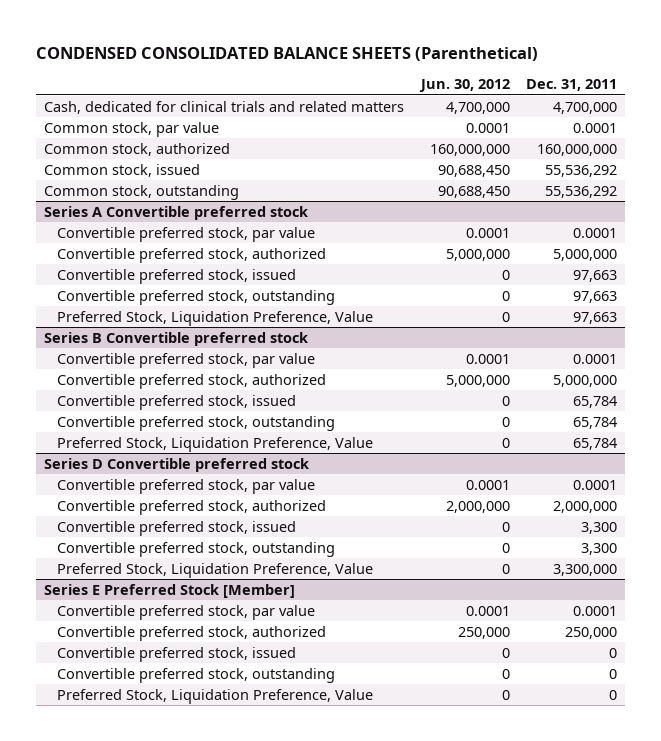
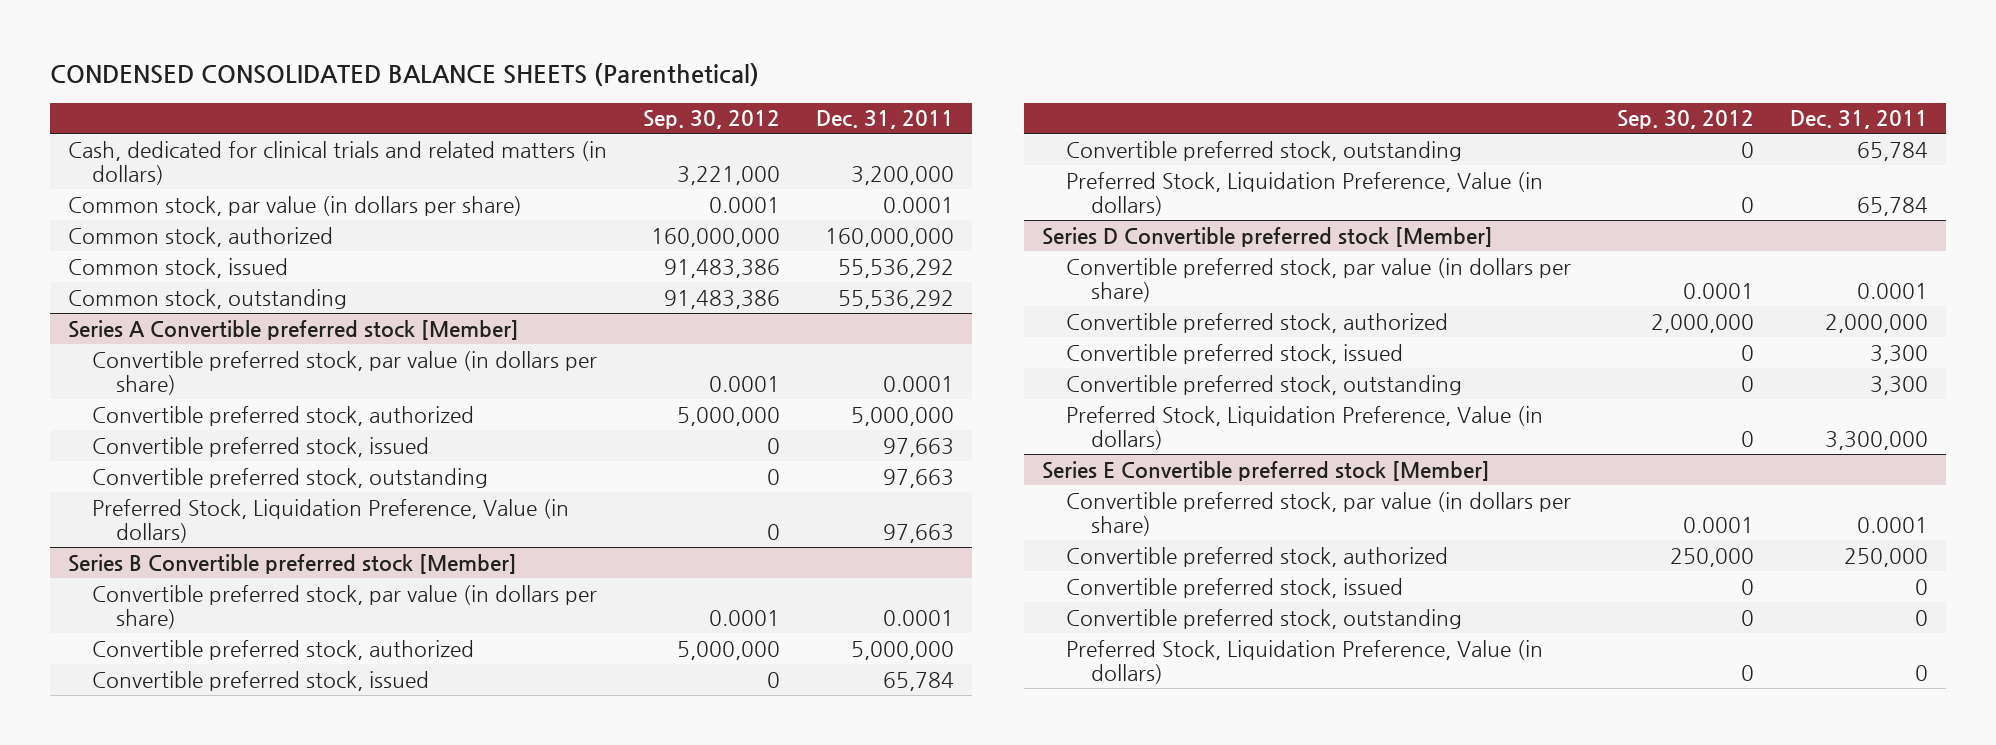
- | Jun. 30, 2012 | Dec. 31, 2011
+ | Sep. 30, 2012 | Dec. 31, 2011
- Cash, dedicated for clinical trials and related matters | 4,700,000 | 4,700,000
- Common stock, par value | 0.0001 | 0.0001
+ Cash, dedicated for clinical trials and related matters (in dollars) | 3,221,000 | 3,200,000
+ Common stock, par value (in dollars per share) | 0.0001 | 0.0001
- Series A Convertible preferred stock
- Convertible preferred stock, par value | 0.0001 | 0.0001
+ Series A Convertible preferred stock [Member]
+ Convertible preferred stock, par value (in dollars per share) | 0.0001 | 0.0001
- Preferred Stock, Liquidation Preference, Value | 0 | 97,663
- Series B Convertible preferred stock
- Convertible preferred stock, par value | 0.0001 | 0.0001
+ Preferred Stock, Liquidation Preference, Value (in dollars) | 0 | 97,663
+ Series B Convertible preferred stock [Member]
+ Convertible preferred stock, par value (in dollars per share) | 0.0001 | 0.0001
- Preferred Stock, Liquidation Preference, Value | 0 | 65,784
- Series D Convertible preferred stock
- Convertible preferred stock, par value | 0.0001 | 0.0001
+ Preferred Stock, Liquidation Preference, Value (in dollars) | 0 | 65,784
+ Series D Convertible preferred stock [Member]
+ Convertible preferred stock, par value (in dollars per share) | 0.0001 | 0.0001
- Preferred Stock, Liquidation Preference, Value | 0 | 3,300,000
- Series E Preferred Stock [Member]
- Convertible preferred stock, par value | 0.0001 | 0.0001
+ Preferred Stock, Liquidation Preference, Value (in dollars) | 0 | 3,300,000
+ Series E Convertible preferred stock [Member]
+ Convertible preferred stock, par value (in dollars per share) | 0.0001 | 0.0001
- Preferred Stock, Liquidation Preference, Value | 0 | 0
+ Preferred Stock, Liquidation Preference, Value (in dollars) | 0 | 0

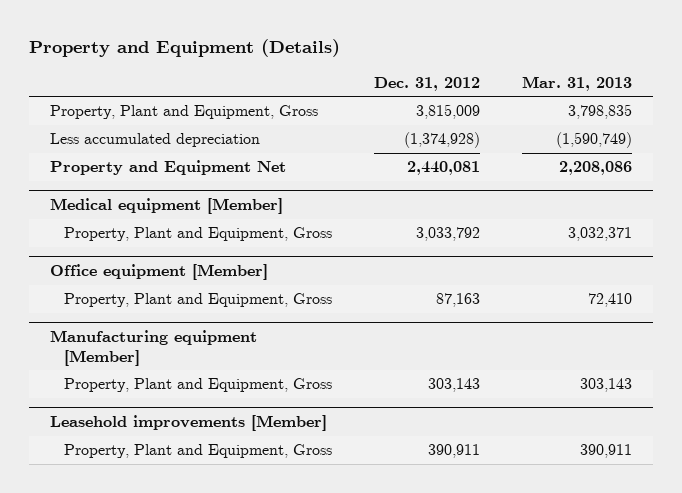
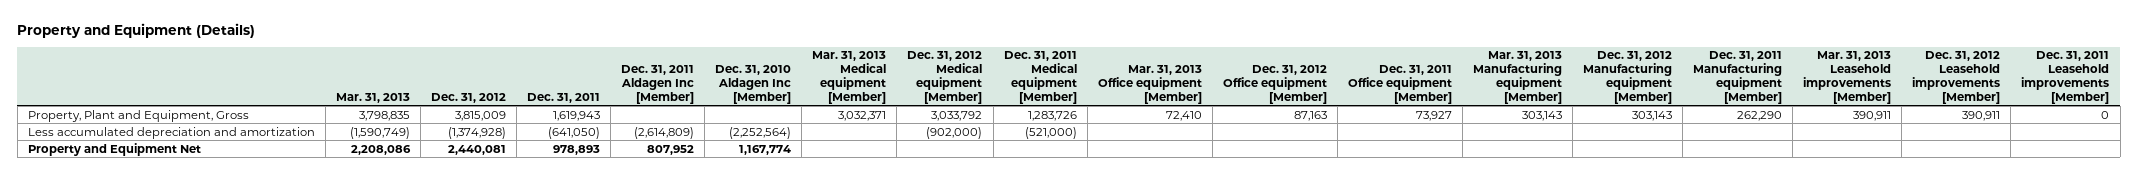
- | Dec. 31, 2012 | Mar. 31, 2013
+ | Mar. 31, 2013 | Dec. 31, 2012 | Dec. 31, 2011 | Dec. 31, 2011 Aldagen Inc [Member] | Dec. 31, 2010 Aldagen Inc [Member] | Mar. 31, 2013 Medical equipment [Member] | Dec. 31, 2012 Medical equipment [Member] | Dec. 31, 2011 Medical equipment [Member] | Mar. 31, 2013 Office equipment [Member] | Dec. 31, 2012 Office equipment [Member] | Dec. 31, 2011 Office equipment [Member] | Mar. 31, 2013 Manufacturing equipment [Member] | Dec. 31, 2012 Manufacturing equipment [Member] | Dec. 31, 2011 Manufacturing equipment [Member] | Mar. 31, 2013 Leasehold improvements [Member] | Dec. 31, 2012 Leasehold improvements [Member] | Dec. 31, 2011 Leasehold improvements [Member]
- Less accumulated depreciation | (1,374,928) | (1,590,749)
+ Less accumulated depreciation and amortization | (1,590,749) | (1,374,928) | (641,050) | (2,614,809) | (2,252,564) | | (902,000) | (521,000) | | | | | | | | |
- Medical equipment [Member]
- Property, Plant and Equipment, Gross | 3,033,792 | 3,032,371
- Office equipment [Member]
- Property, Plant and Equipment, Gross | 87,163 | 72,410
- Manufacturing equipment [Member]
- Property, Plant and Equipment, Gross | 303,143 | 303,143
- Leasehold improvements [Member]
- Property, Plant and Equipment, Gross | 390,911 | 390,911

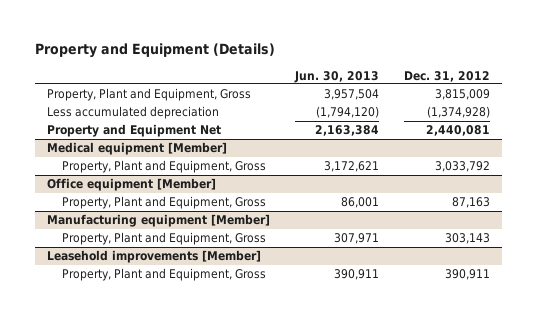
- | Mar. 31, 2013 | Dec. 31, 2012 | Dec. 31, 2011 | Dec. 31, 2011 Aldagen Inc [Member] | Dec. 31, 2010 Aldagen Inc [Member] | Mar. 31, 2013 Medical equipment [Member] | Dec. 31, 2012 Medical equipment [Member] | Dec. 31, 2011 Medical equipment [Member] | Mar. 31, 2013 Office equipment [Member] | Dec. 31, 2012 Office equipment [Member] | Dec. 31, 2011 Office equipment [Member] | Mar. 31, 2013 Manufacturing equipment [Member] | Dec. 31, 2012 Manufacturing equipment [Member] | Dec. 31, 2011 Manufacturing equipment [Member] | Mar. 31, 2013 Leasehold improvements [Member] | Dec. 31, 2012 Leasehold improvements [Member] | Dec. 31, 2011 Leasehold improvements [Member]
+ | Jun. 30, 2013 | Dec. 31, 2012
- Less accumulated depreciation and amortization | (1,590,749) | (1,374,928) | (641,050) | (2,614,809) | (2,252,564) | | (902,000) | (521,000) | | | | | | | | |
+ Less accumulated depreciation | (1,794,120) | (1,374,928)
+ Medical equipment [Member]
+ Property, Plant and Equipment, Gross | 3,172,621 | 3,033,792
+ Office equipment [Member]
+ Property, Plant and Equipment, Gross | 86,001 | 87,163
+ Manufacturing equipment [Member]
+ Property, Plant and Equipment, Gross | 307,971 | 303,143
+ Leasehold improvements [Member]
+ Property, Plant and Equipment, Gross | 390,911 | 390,911

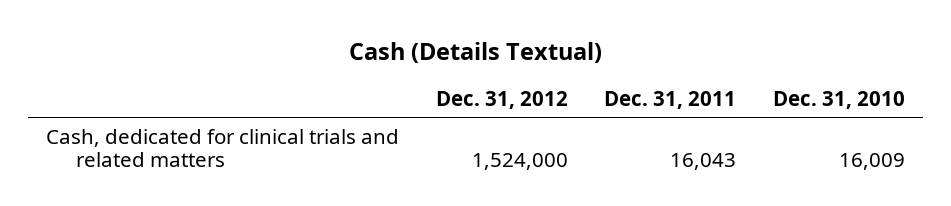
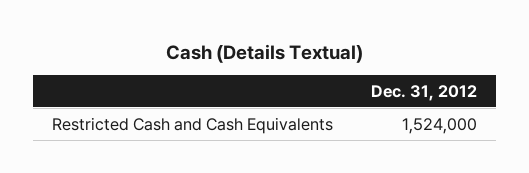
- | Dec. 31, 2012 | Dec. 31, 2011 | Dec. 31, 2010
+ | Dec. 31, 2012
- Cash, dedicated for clinical trials and related matters | 1,524,000 | 16,043 | 16,009
+ Restricted Cash and Cash Equivalents | 1,524,000

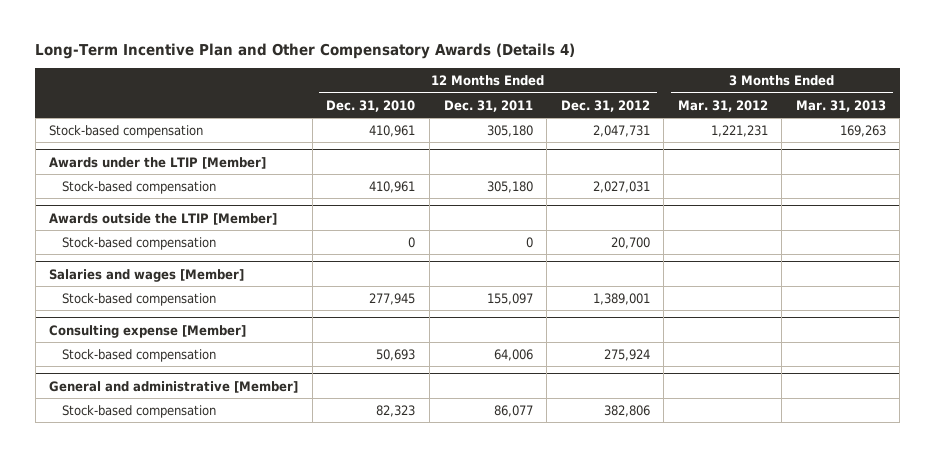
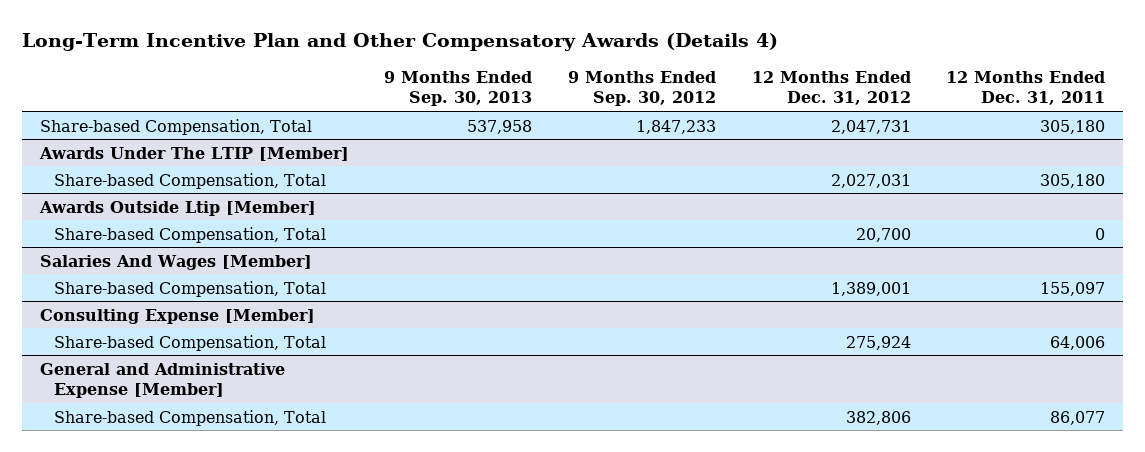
- | 12 Months Ended Dec. 31, 2010 | 12 Months Ended Dec. 31, 2011 | 12 Months Ended Dec. 31, 2012 | 3 Months Ended Mar. 31, 2012 | 3 Months Ended Mar. 31, 2013
+ | 9 Months Ended Sep. 30, 2013 | 9 Months Ended Sep. 30, 2012 | 12 Months Ended Dec. 31, 2012 | 12 Months Ended Dec. 31, 2011
- Stock-based compensation | 410,961 | 305,180 | 2,047,731 | 1,221,231 | 169,263
- Awards under the LTIP [Member]
- Stock-based compensation | 410,961 | 305,180 | 2,027,031 | |
- Awards outside the LTIP [Member]
- Stock-based compensation | 0 | 0 | 20,700 | |
- Salaries and wages [Member]
- Stock-based compensation | 277,945 | 155,097 | 1,389,001 | |
- Consulting expense [Member]
- Stock-based compensation | 50,693 | 64,006 | 275,924 | |
- General and administrative [Member]
- Stock-based compensation | 82,323 | 86,077 | 382,806 | |
+ Share-based Compensation, Total | 537,958 | 1,847,233 | 2,047,731 | 305,180
+ Awards Under The LTIP [Member]
+ Share-based Compensation, Total | | | 2,027,031 | 305,180
+ Awards Outside Ltip [Member]
+ Share-based Compensation, Total | | | 20,700 | 0
+ Salaries And Wages [Member]
+ Share-based Compensation, Total | | | 1,389,001 | 155,097
+ Consulting Expense [Member]
+ Share-based Compensation, Total | | | 275,924 | 64,006
+ General and Administrative Expense [Member]
+ Share-based Compensation, Total | | | 382,806 | 86,077

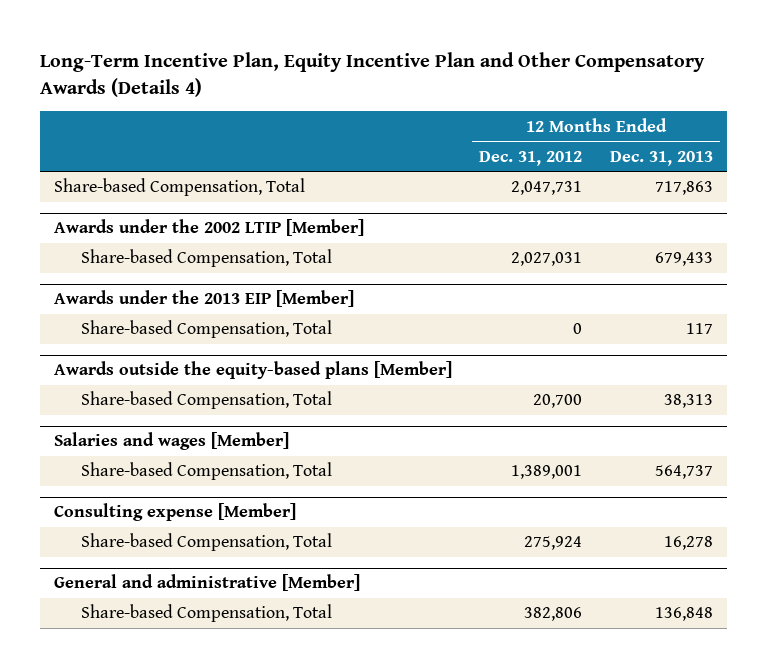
- Long-Term Incentive Plan and Other Compensatory Awards (Details 4)
+ Long-Term Incentive Plan, Equity Incentive Plan and Other Compensatory Awards (Details 4)
- | 9 Months Ended Sep. 30, 2013 | 9 Months Ended Sep. 30, 2012 | 12 Months Ended Dec. 31, 2012 | 12 Months Ended Dec. 31, 2011
+ | 12 Months Ended Dec. 31, 2012 | 12 Months Ended Dec. 31, 2013
- Awards Under The LTIP [Member]
+ Awards under the 2002 LTIP [Member]
- Awards Outside Ltip [Member]
+ Awards under the 2013 EIP [Member]
+ Share-based Compensation, Total | 0 | 117
+ Awards outside the equity-based plans [Member]
- Salaries And Wages [Member]
+ Salaries and wages [Member]
- Consulting Expense [Member]
+ Consulting expense [Member]
- General and Administrative Expense [Member]
+ General and administrative [Member]

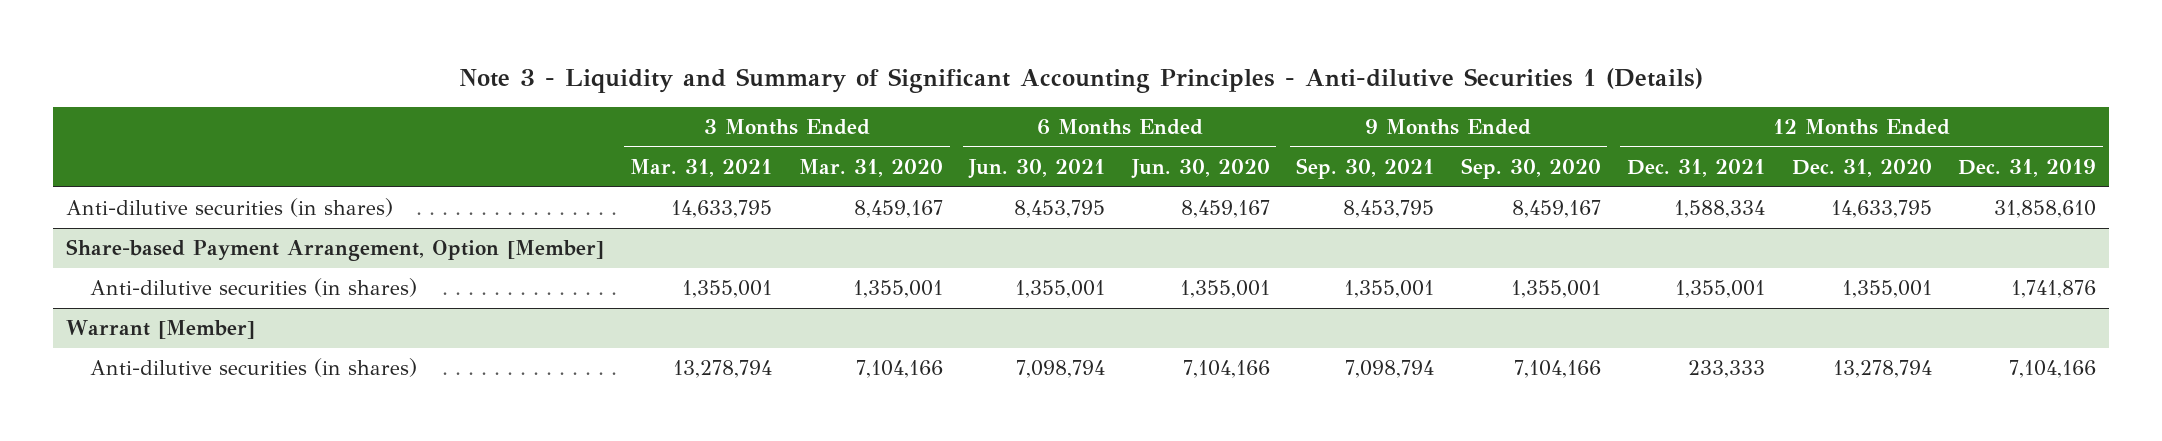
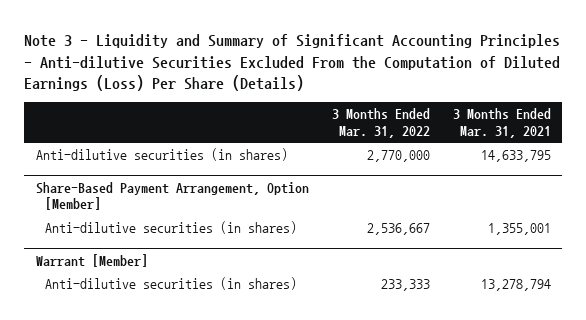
- Note 3 - Liquidity and Summary of Significant Accounting Principles - Anti-dilutive Securities 1 (Details)
+ Note 3 - Liquidity and Summary of Significant Accounting Principles - Anti-dilutive Securities Excluded From the Computation of Diluted Earnings (Loss) Per Share (Details)
- | 3 Months Ended Mar. 31, 2021 | 3 Months Ended Mar. 31, 2020 | 6 Months Ended Jun. 30, 2021 | 6 Months Ended Jun. 30, 2020 | 9 Months Ended Sep. 30, 2021 | 9 Months Ended Sep. 30, 2020 | 12 Months Ended Dec. 31, 2021 | 12 Months Ended Dec. 31, 2020 | 12 Months Ended Dec. 31, 2019
+ | 3 Months Ended Mar. 31, 2022 | 3 Months Ended Mar. 31, 2021
- Share-based Payment Arrangement, Option [Member]
+ Share-Based Payment Arrangement, Option [Member]

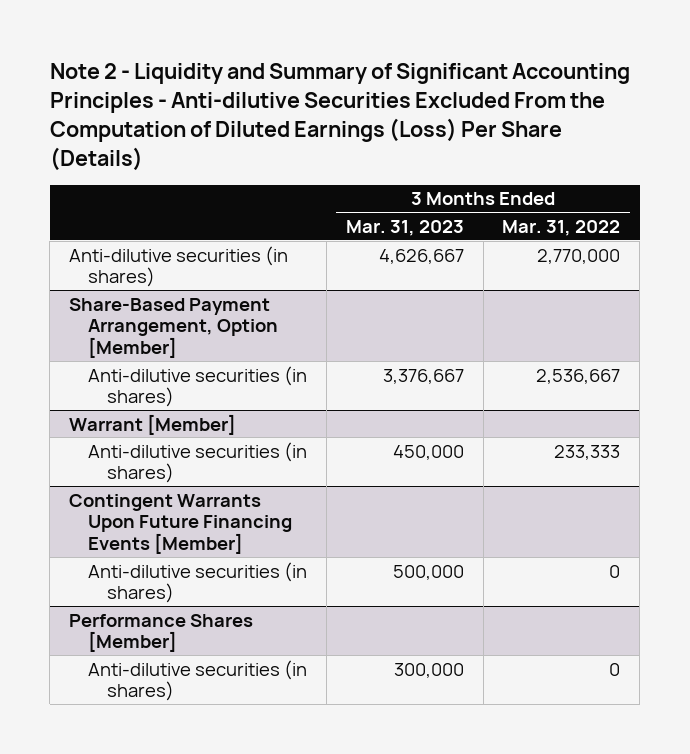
- Note 3 - Liquidity and Summary of Significant Accounting Principles - Anti-dilutive Securities Excluded From the Computation of Diluted Earnings (Loss) Per Share (Details)
+ Note 2 - Liquidity and Summary of Significant Accounting Principles - Anti-dilutive Securities Excluded From the Computation of Diluted Earnings (Loss) Per Share (Details)
- | 3 Months Ended Mar. 31, 2022 | 3 Months Ended Mar. 31, 2021
+ | 3 Months Ended Mar. 31, 2023 | 3 Months Ended Mar. 31, 2022
+ Contingent Warrants Upon Future Financing Events [Member]
+ Anti-dilutive securities (in shares) | 500,000 | 0
+ Performance Shares [Member]
+ Anti-dilutive securities (in shares) | 300,000 | 0

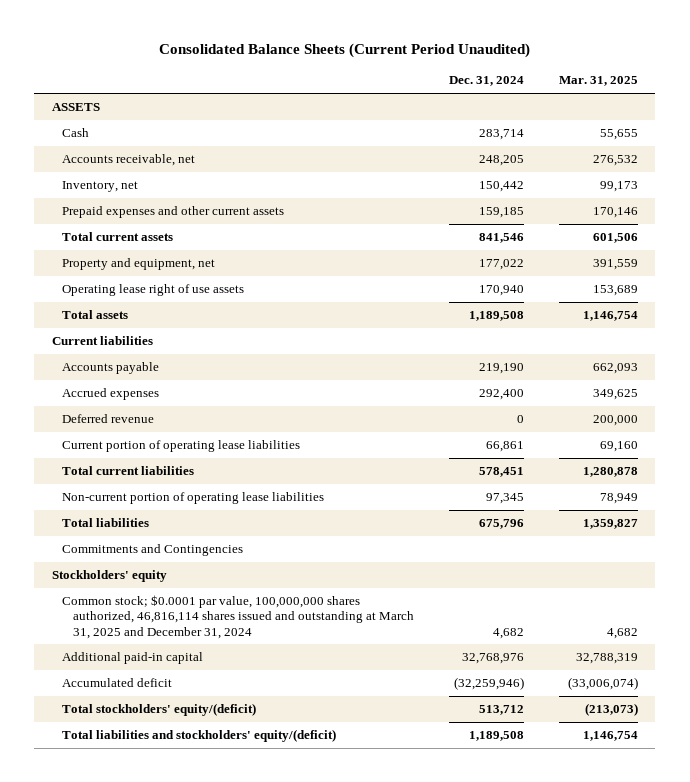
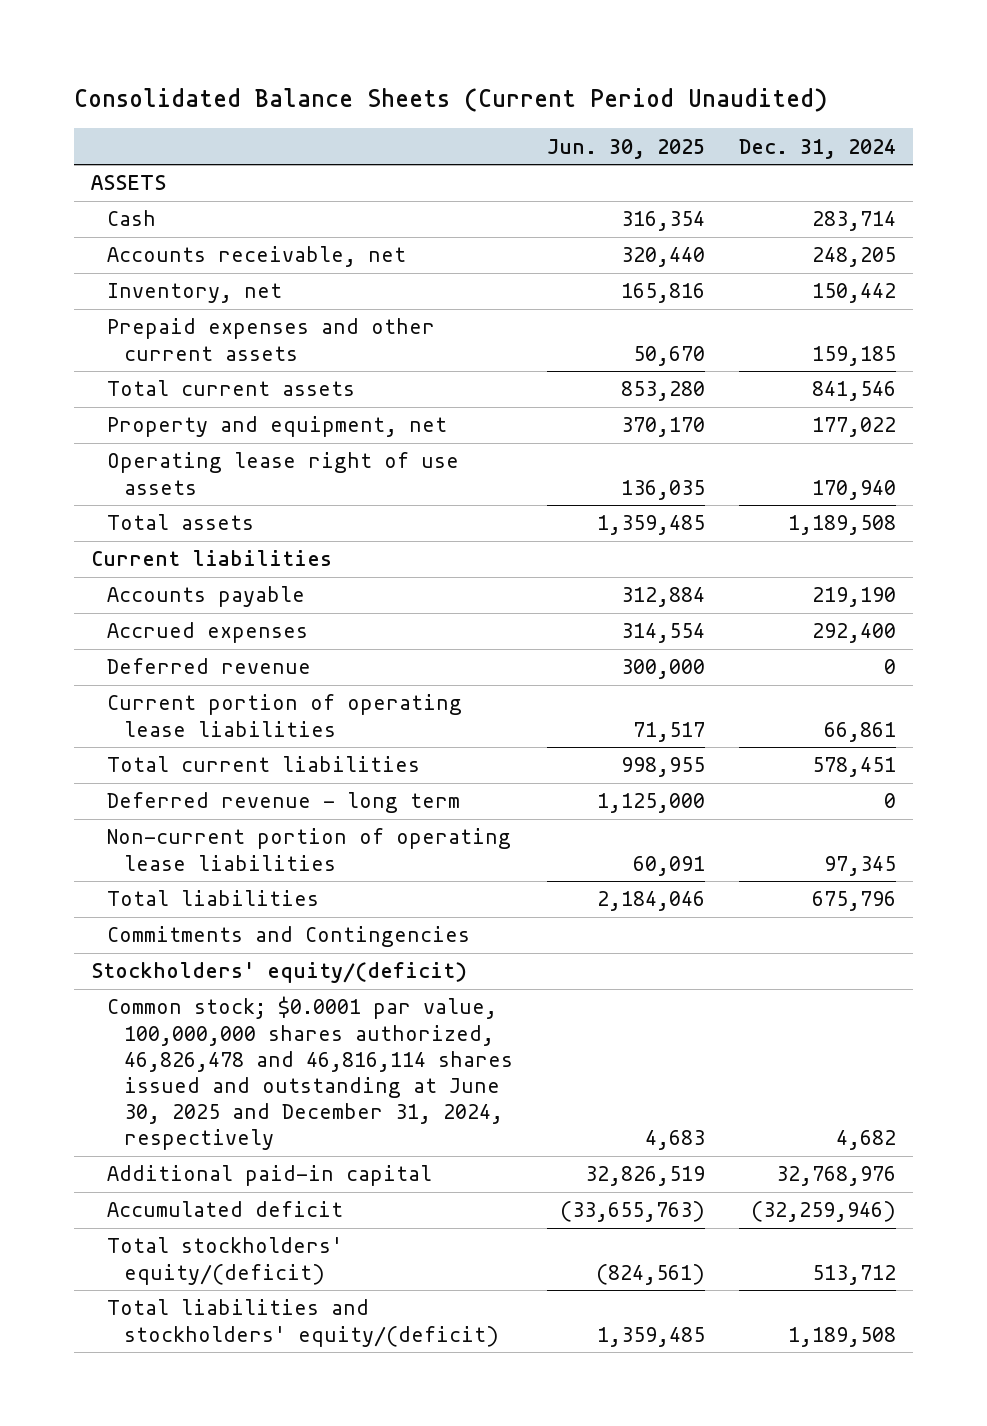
- | Dec. 31, 2024 | Mar. 31, 2025
+ | Jun. 30, 2025 | Dec. 31, 2024
+ Deferred revenue - long term | 1,125,000 | 0
- Stockholders' equity
- Common stock; $0.0001 par value, 100,000,000 shares authorized, 46,816,114 shares issued and outstanding at March 31, 2025 and December 31, 2024 | 4,682 | 4,682
+ Stockholders' equity/(deficit)
+ Common stock; $0.0001 par value, 100,000,000 shares authorized, 46,826,478 and 46,816,114 shares issued and outstanding at June 30, 2025 and December 31, 2024, respectively | 4,683 | 4,682

